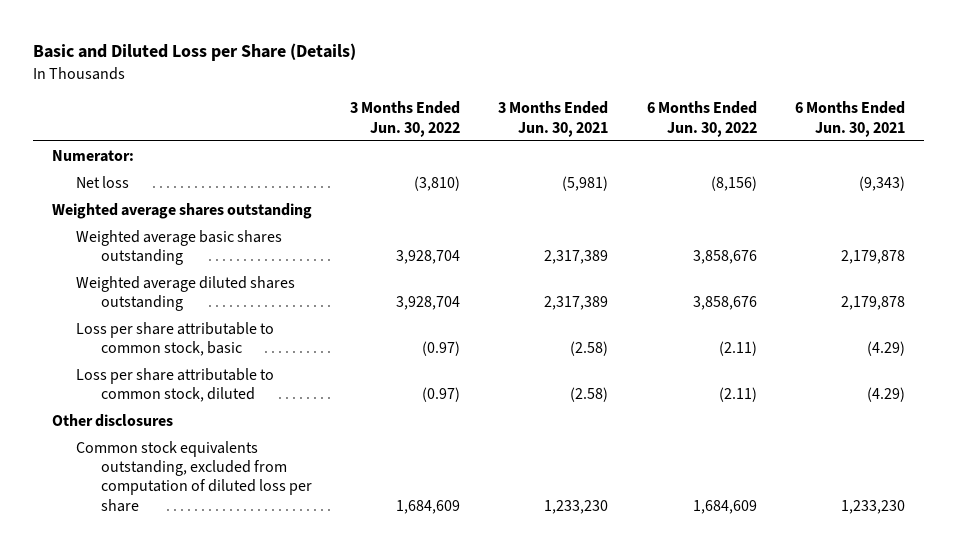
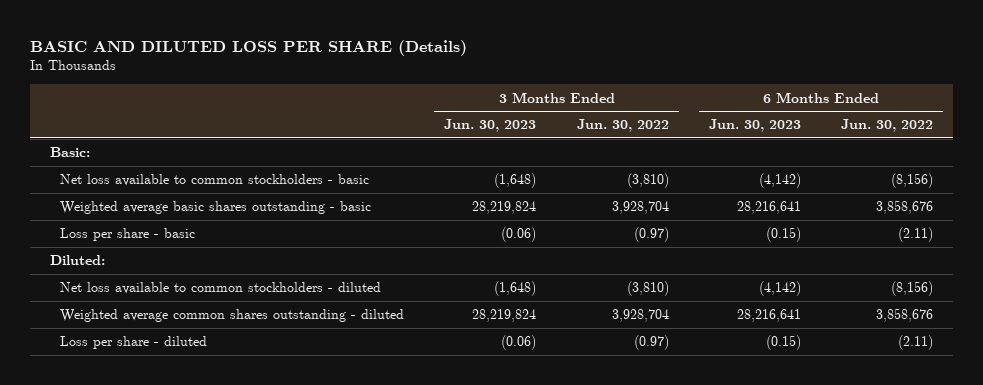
- Basic and Diluted Loss per Share (Details)
+ BASIC AND DILUTED LOSS PER SHARE (Details)
- | 3 Months Ended Jun. 30, 2022 | 3 Months Ended Jun. 30, 2021 | 6 Months Ended Jun. 30, 2022 | 6 Months Ended Jun. 30, 2021
+ | 3 Months Ended Jun. 30, 2023 | 3 Months Ended Jun. 30, 2022 | 6 Months Ended Jun. 30, 2023 | 6 Months Ended Jun. 30, 2022
- Numerator:
- Net loss | (3,810) | (5,981) | (8,156) | (9,343)
- Weighted average shares outstanding
- Weighted average basic shares outstanding | 3,928,704 | 2,317,389 | 3,858,676 | 2,179,878
- Weighted average diluted shares outstanding | 3,928,704 | 2,317,389 | 3,858,676 | 2,179,878
- Loss per share attributable to common stock, basic | (0.97) | (2.58) | (2.11) | (4.29)
- Loss per share attributable to common stock, diluted | (0.97) | (2.58) | (2.11) | (4.29)
- Other disclosures
- Common stock equivalents outstanding, excluded from computation of diluted loss per share | 1,684,609 | 1,233,230 | 1,684,609 | 1,233,230
+ Basic:
+ Net loss available to common stockholders - basic | (1,648) | (3,810) | (4,142) | (8,156)
+ Weighted average basic shares outstanding - basic | 28,219,824 | 3,928,704 | 28,216,641 | 3,858,676
+ Loss per share - basic | (0.06) | (0.97) | (0.15) | (2.11)
+ Diluted:
+ Net loss available to common stockholders - diluted | (1,648) | (3,810) | (4,142) | (8,156)
+ Weighted average common shares outstanding - diluted | 28,219,824 | 3,928,704 | 28,216,641 | 3,858,676
+ Loss per share - diluted | (0.06) | (0.97) | (0.15) | (2.11)

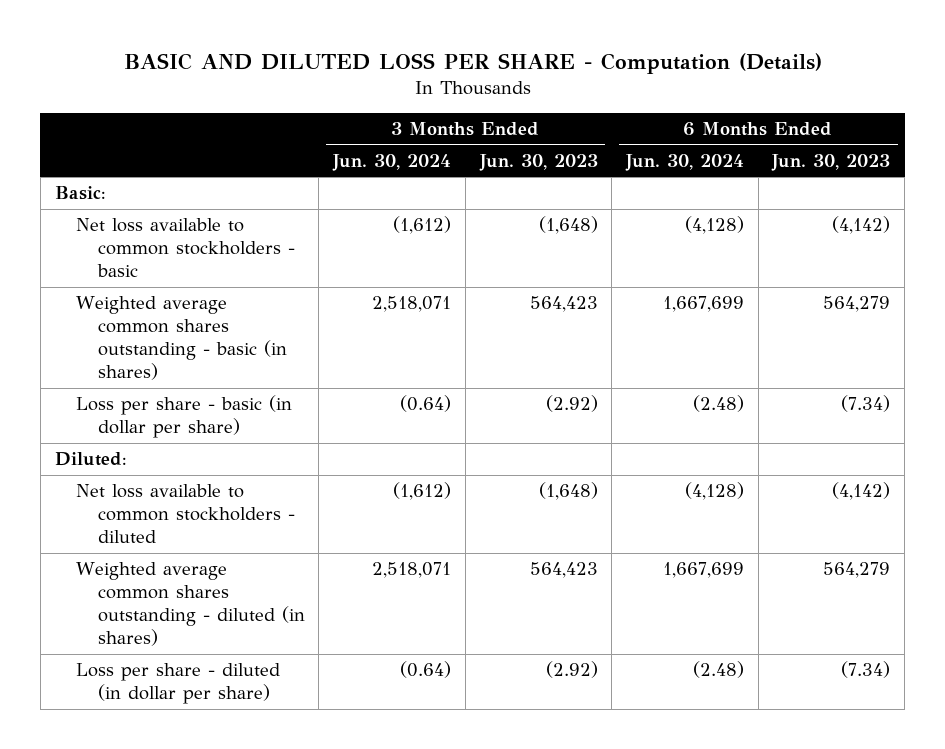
- BASIC AND DILUTED LOSS PER SHARE (Details)
+ BASIC AND DILUTED LOSS PER SHARE - Computation (Details)
- | 3 Months Ended Jun. 30, 2023 | 3 Months Ended Jun. 30, 2022 | 6 Months Ended Jun. 30, 2023 | 6 Months Ended Jun. 30, 2022
+ | 3 Months Ended Jun. 30, 2024 | 3 Months Ended Jun. 30, 2023 | 6 Months Ended Jun. 30, 2024 | 6 Months Ended Jun. 30, 2023
- Weighted average basic shares outstanding - basic | 28,219,824 | 3,928,704 | 28,216,641 | 3,858,676
- Loss per share - basic | (0.06) | (0.97) | (0.15) | (2.11)
+ Weighted average common shares outstanding - basic (in shares) | 2,518,071 | 564,423 | 1,667,699 | 564,279
+ Loss per share - basic (in dollar per share) | (0.64) | (2.92) | (2.48) | (7.34)
- Weighted average common shares outstanding - diluted | 28,219,824 | 3,928,704 | 28,216,641 | 3,858,676
- Loss per share - diluted | (0.06) | (0.97) | (0.15) | (2.11)
+ Weighted average common shares outstanding - diluted (in shares) | 2,518,071 | 564,423 | 1,667,699 | 564,279
+ Loss per share - diluted (in dollar per share) | (0.64) | (2.92) | (2.48) | (7.34)

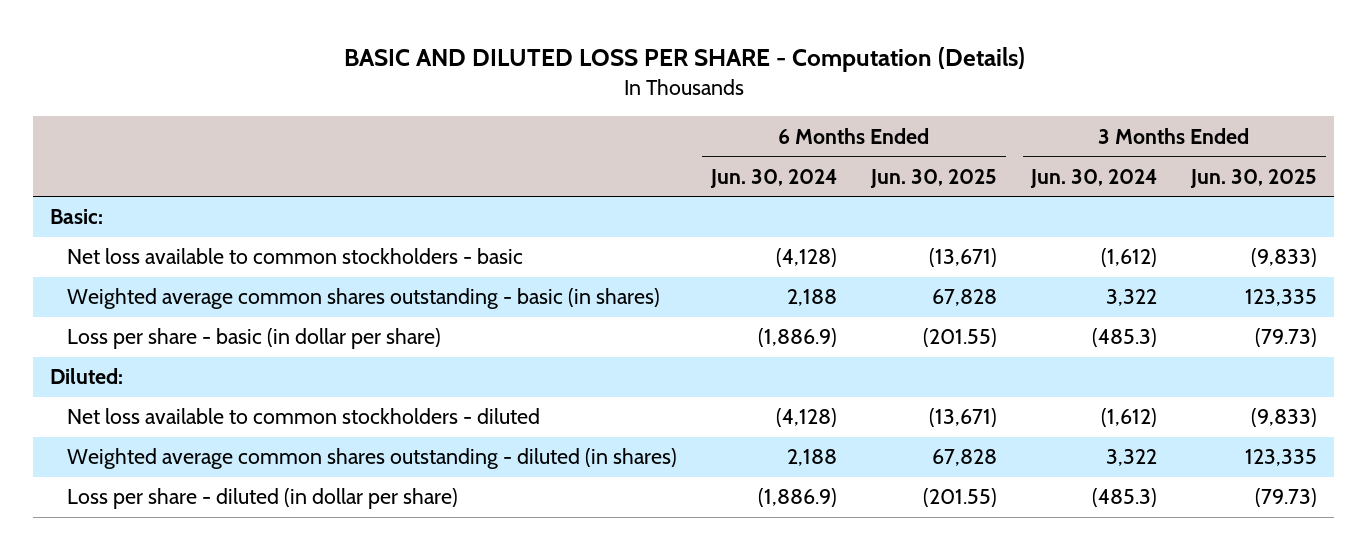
- | 3 Months Ended Jun. 30, 2024 | 3 Months Ended Jun. 30, 2023 | 6 Months Ended Jun. 30, 2024 | 6 Months Ended Jun. 30, 2023
+ | 6 Months Ended Jun. 30, 2024 | 6 Months Ended Jun. 30, 2025 | 3 Months Ended Jun. 30, 2024 | 3 Months Ended Jun. 30, 2025
- Weighted average common shares outstanding - basic (in shares) | 2,518,071 | 564,423 | 1,667,699 | 564,279
- Loss per share - basic (in dollar per share) | (0.64) | (2.92) | (2.48) | (7.34)
+ Weighted average common shares outstanding - basic (in shares) | 2,188 | 67,828 | 3,322 | 123,335
+ Loss per share - basic (in dollar per share) | (1,886.9) | (201.55) | (485.3) | (79.73)
- Weighted average common shares outstanding - diluted (in shares) | 2,518,071 | 564,423 | 1,667,699 | 564,279
- Loss per share - diluted (in dollar per share) | (0.64) | (2.92) | (2.48) | (7.34)
+ Weighted average common shares outstanding - diluted (in shares) | 2,188 | 67,828 | 3,322 | 123,335
+ Loss per share - diluted (in dollar per share) | (1,886.9) | (201.55) | (485.3) | (79.73)

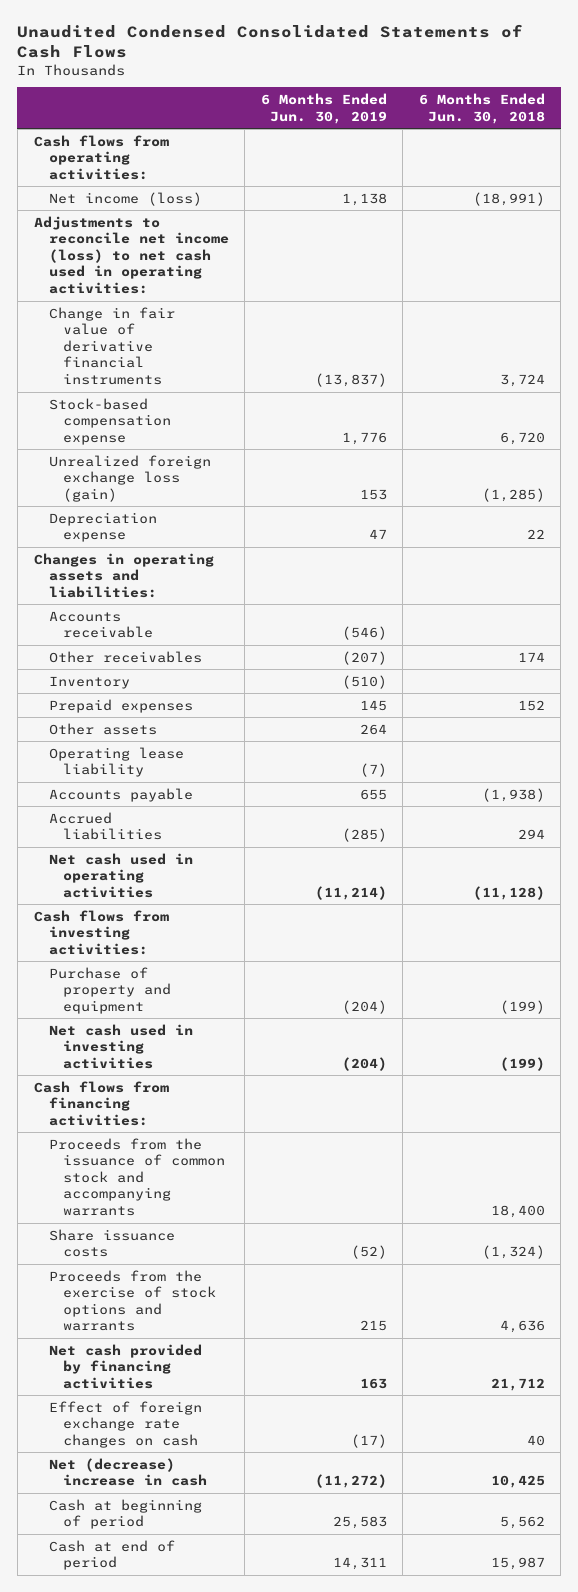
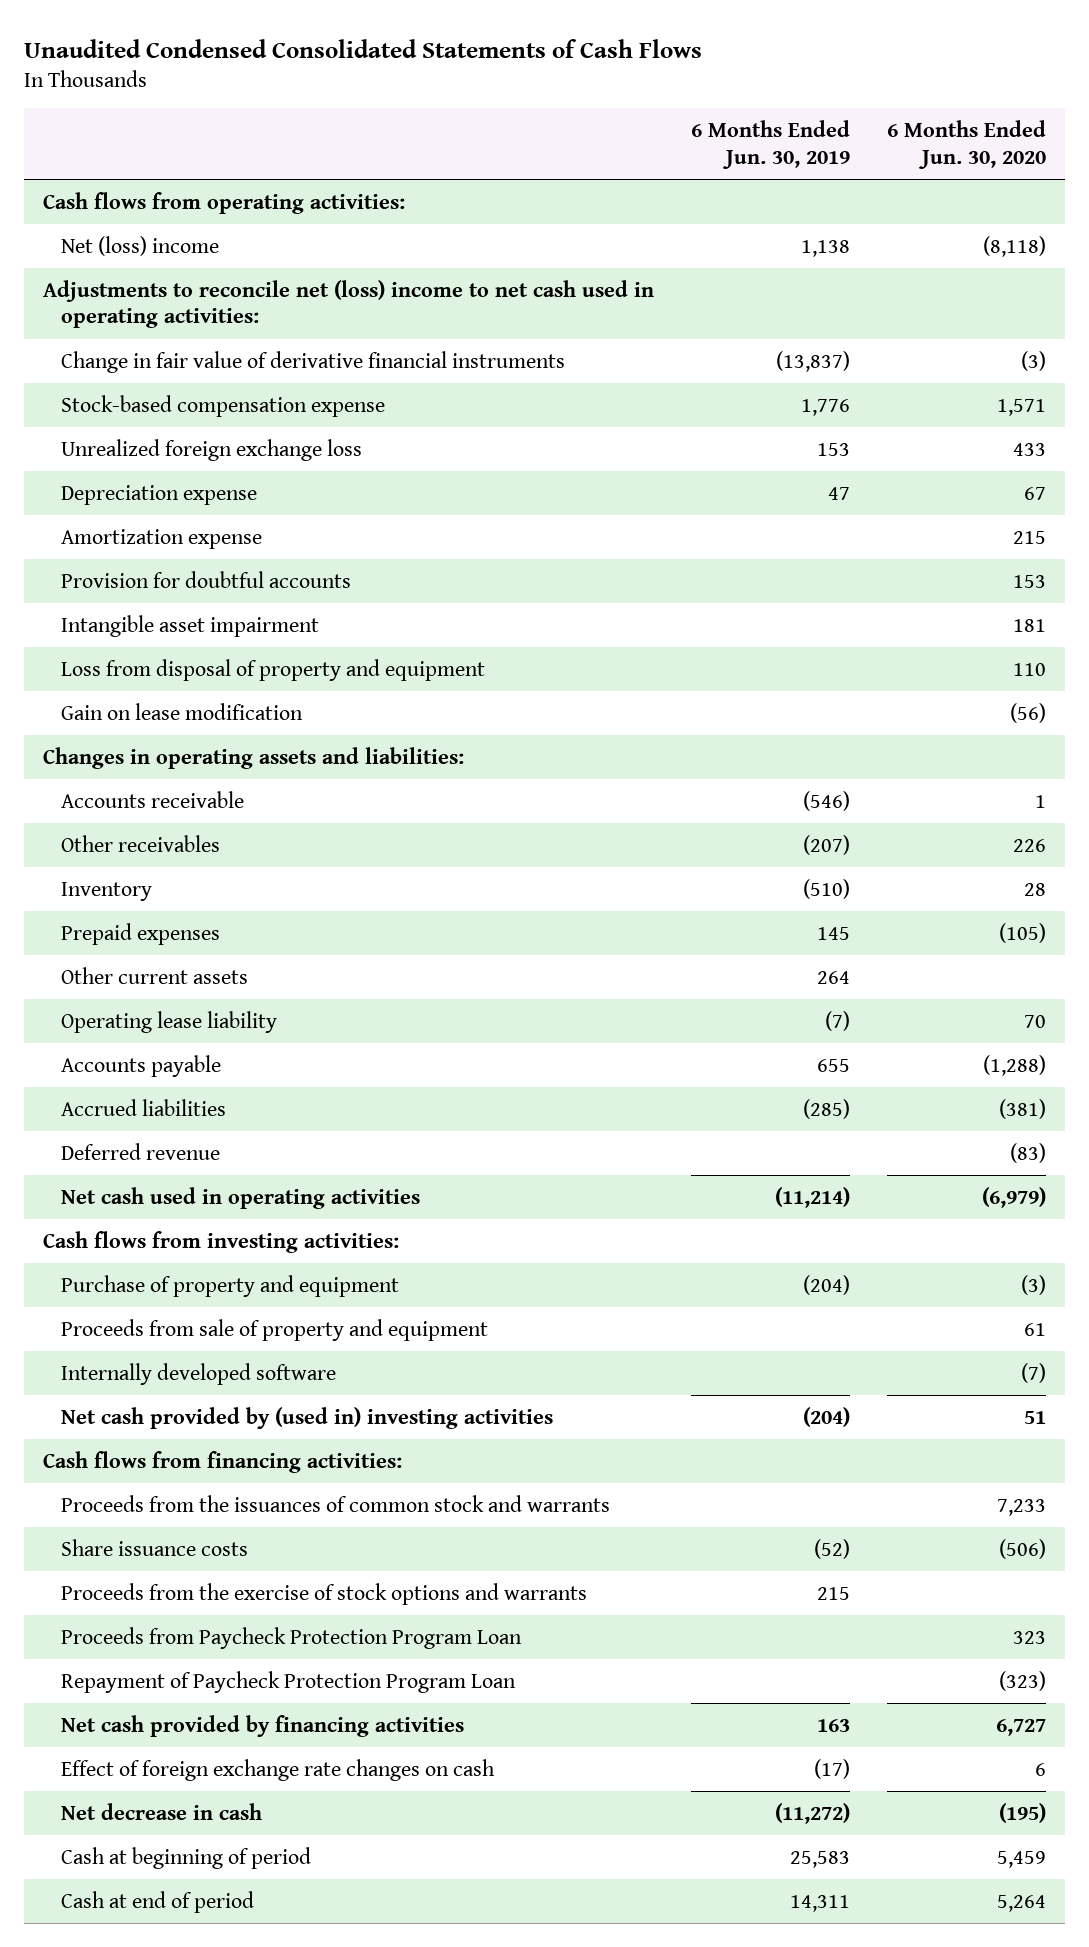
- | 6 Months Ended Jun. 30, 2019 | 6 Months Ended Jun. 30, 2018
+ | 6 Months Ended Jun. 30, 2019 | 6 Months Ended Jun. 30, 2020
- Net income (loss) | 1,138 | (18,991)
- Adjustments to reconcile net income (loss) to net cash used in operating activities:
+ Net (loss) income | 1,138 | (8,118)
+ Adjustments to reconcile net (loss) income to net cash used in operating activities:
- Unrealized foreign exchange loss (gain) | 153 | (1,285)
+ Unrealized foreign exchange loss | 153 | 433
+ Amortization expense | | 215
+ Provision for doubtful accounts | | 153
+ Intangible asset impairment | | 181
+ Loss from disposal of property and equipment | | 110
+ Gain on lease modification | | (56)
- Other assets | 264 |
+ Other current assets | 264 |
+ Deferred revenue | | (83)
- Net cash used in investing activities | (204) | (199)
+ Proceeds from sale of property and equipment | | 61
+ Internally developed software | | (7)
+ Net cash provided by (used in) investing activities | (204) | 51
- Proceeds from the issuance of common stock and accompanying warrants | | 18,400
+ Proceeds from the issuances of common stock and warrants | | 7,233
+ Proceeds from Paycheck Protection Program Loan | | 323
+ Repayment of Paycheck Protection Program Loan | | (323)
- Net (decrease) increase in cash | (11,272) | 10,425
+ Net decrease in cash | (11,272) | (195)

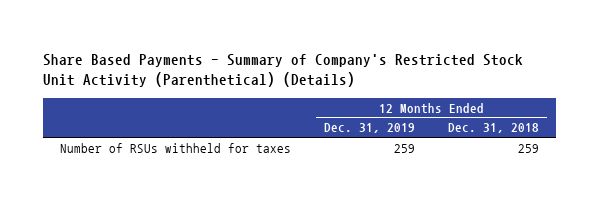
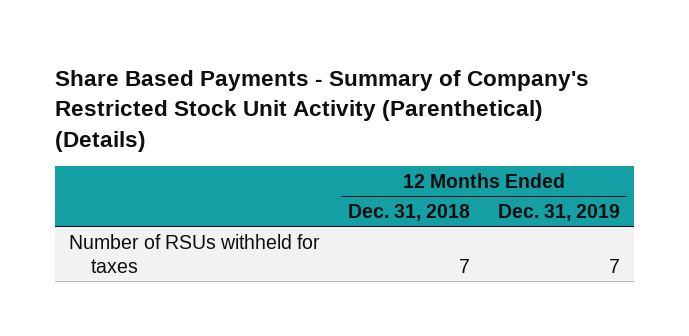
- | 12 Months Ended Dec. 31, 2019 | 12 Months Ended Dec. 31, 2018
+ | 12 Months Ended Dec. 31, 2018 | 12 Months Ended Dec. 31, 2019
- Number of RSUs withheld for taxes | 259 | 259
+ Number of RSUs withheld for taxes | 7 | 7

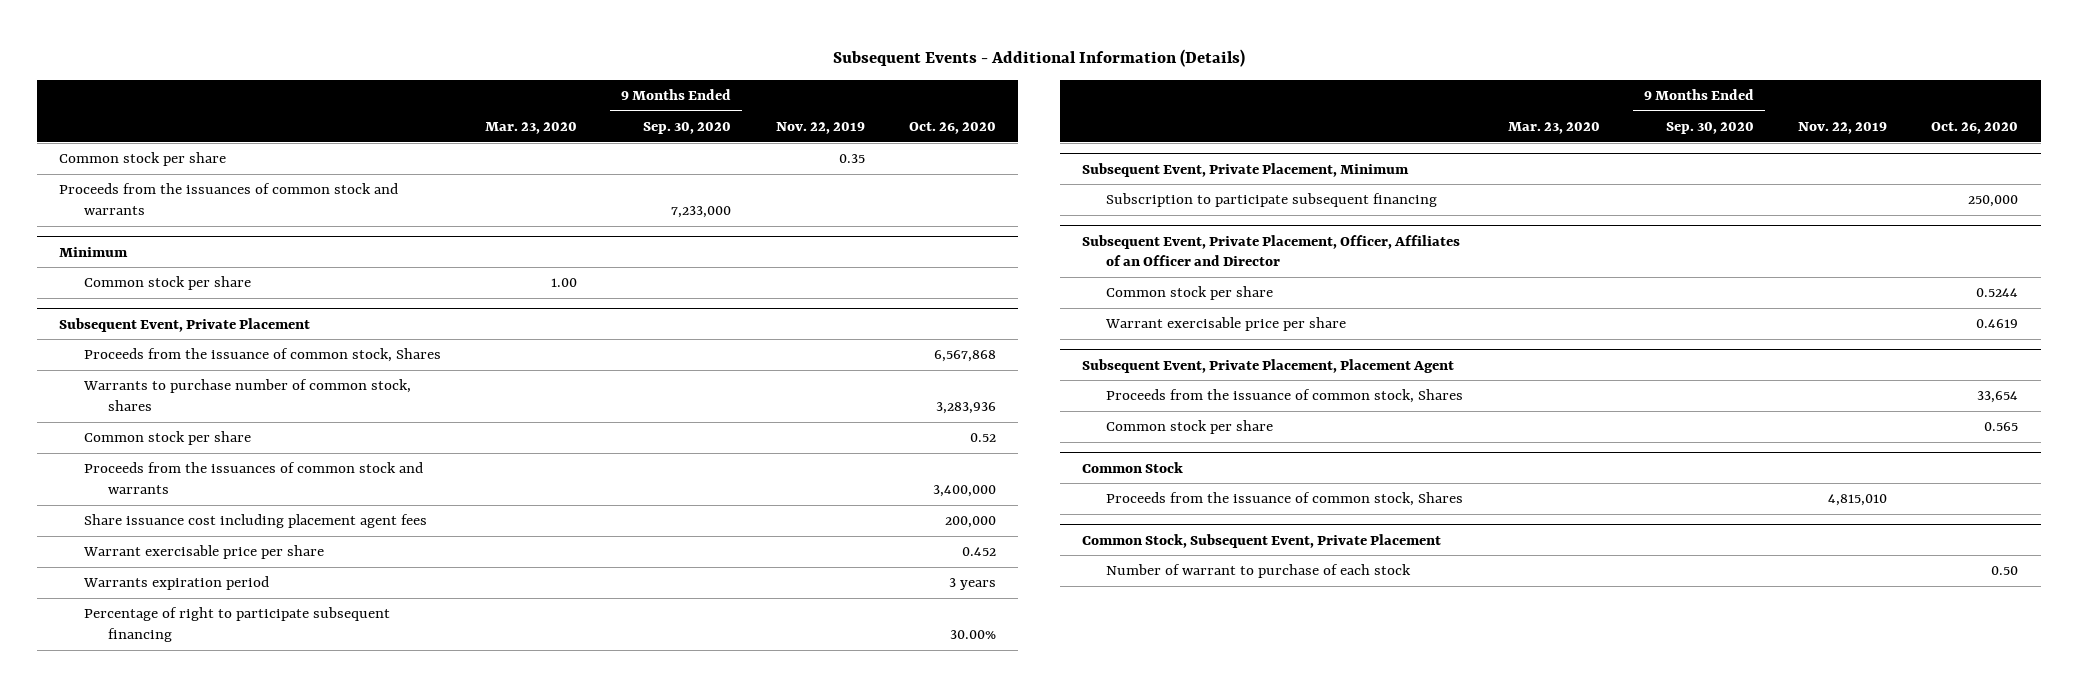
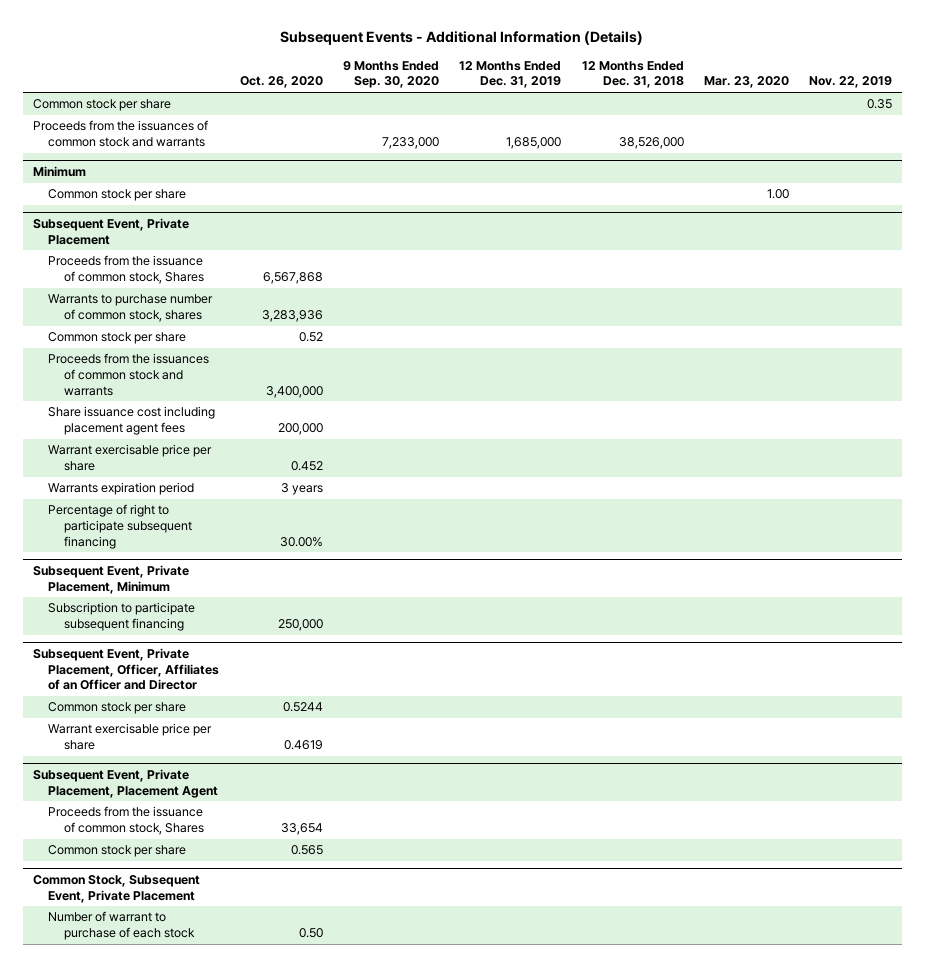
- | Mar. 23, 2020 | 9 Months Ended Sep. 30, 2020 | Nov. 22, 2019 | Oct. 26, 2020
+ | Oct. 26, 2020 | 9 Months Ended Sep. 30, 2020 | 12 Months Ended Dec. 31, 2019 | 12 Months Ended Dec. 31, 2018 | Mar. 23, 2020 | Nov. 22, 2019
- Common Stock
- Proceeds from the issuance of common stock, Shares | | | 4,815,010 |

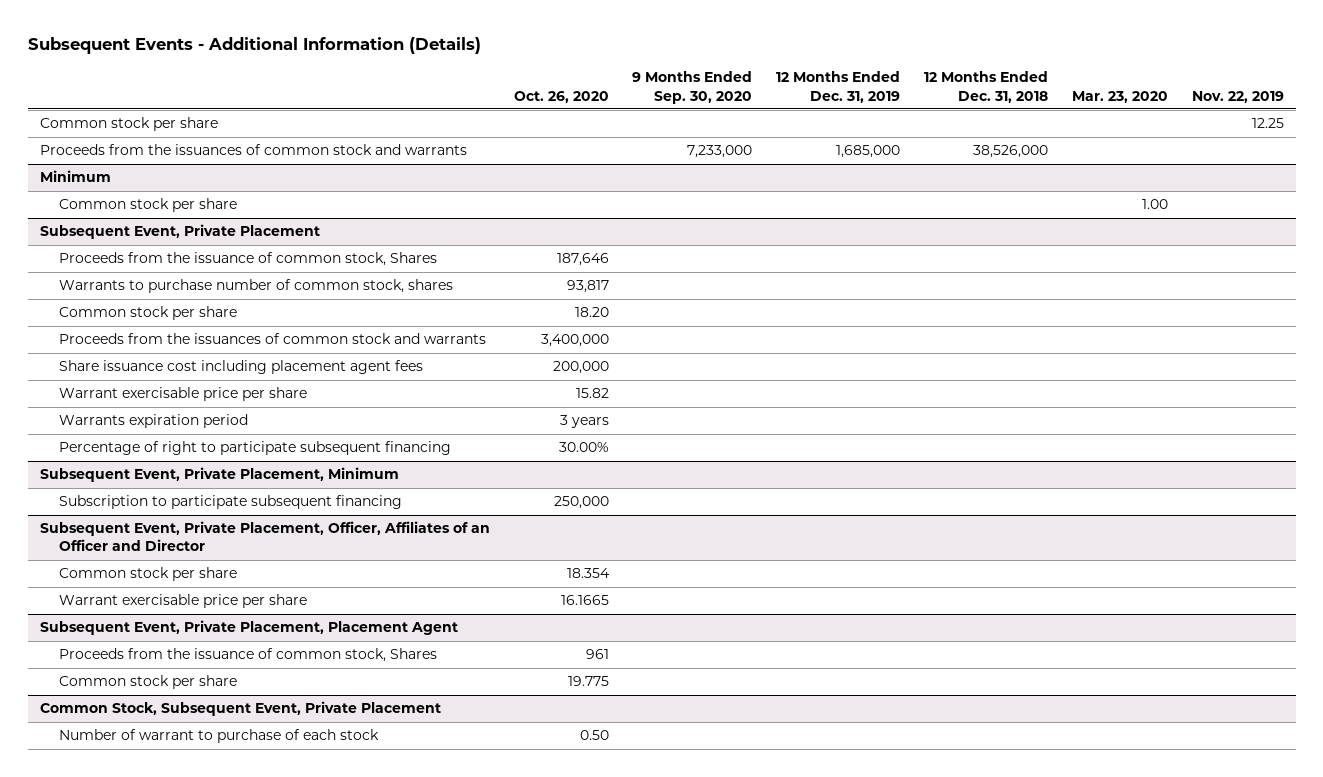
- Common stock per share | | | | | | 0.35
+ Common stock per share | | | | | | 12.25
@ Subsequent Event, Private Placement
- Proceeds from the issuance of common stock, Shares | 6,567,868 | | | | |
- Warrants to purchase number of common stock, shares | 3,283,936 | | | | |
- Common stock per share | 0.52 | | | | |
+ Proceeds from the issuance of common stock, Shares | 187,646 | | | | |
+ Warrants to purchase number of common stock, shares | 93,817 | | | | |
+ Common stock per share | 18.20 | | | | |
- Warrant exercisable price per share | 0.452 | | | | |
+ Warrant exercisable price per share | 15.82 | | | | |
@ Subsequent Event, Private Placement, Officer, Affiliates of an Officer and Director
- Common stock per share | 0.5244 | | | | |
- Warrant exercisable price per share | 0.4619 | | | | |
+ Common stock per share | 18.354 | | | | |
+ Warrant exercisable price per share | 16.1665 | | | | |
@ Subsequent Event, Private Placement, Placement Agent
- Proceeds from the issuance of common stock, Shares | 33,654 | | | | |
- Common stock per share | 0.565 | | | | |
+ Proceeds from the issuance of common stock, Shares | 961 | | | | |
+ Common stock per share | 19.775 | | | | |

